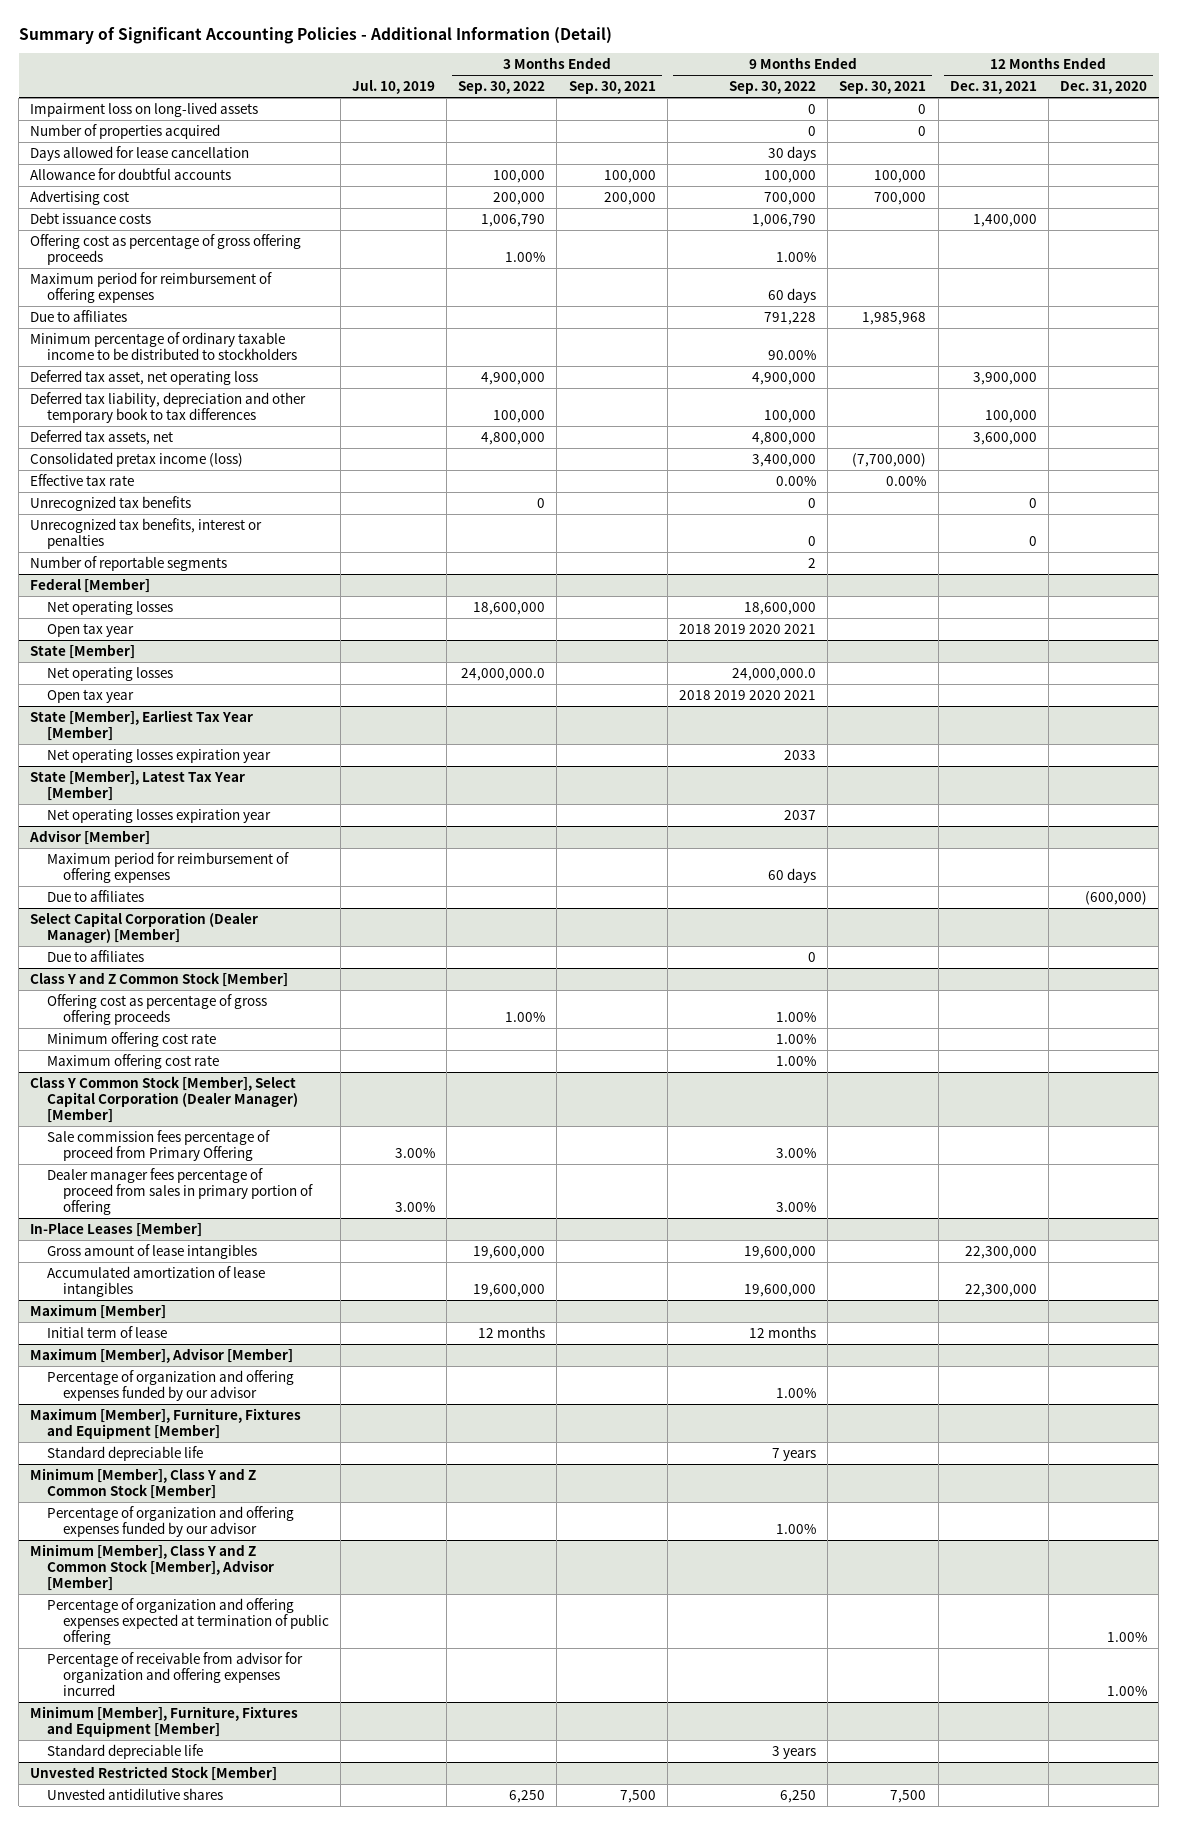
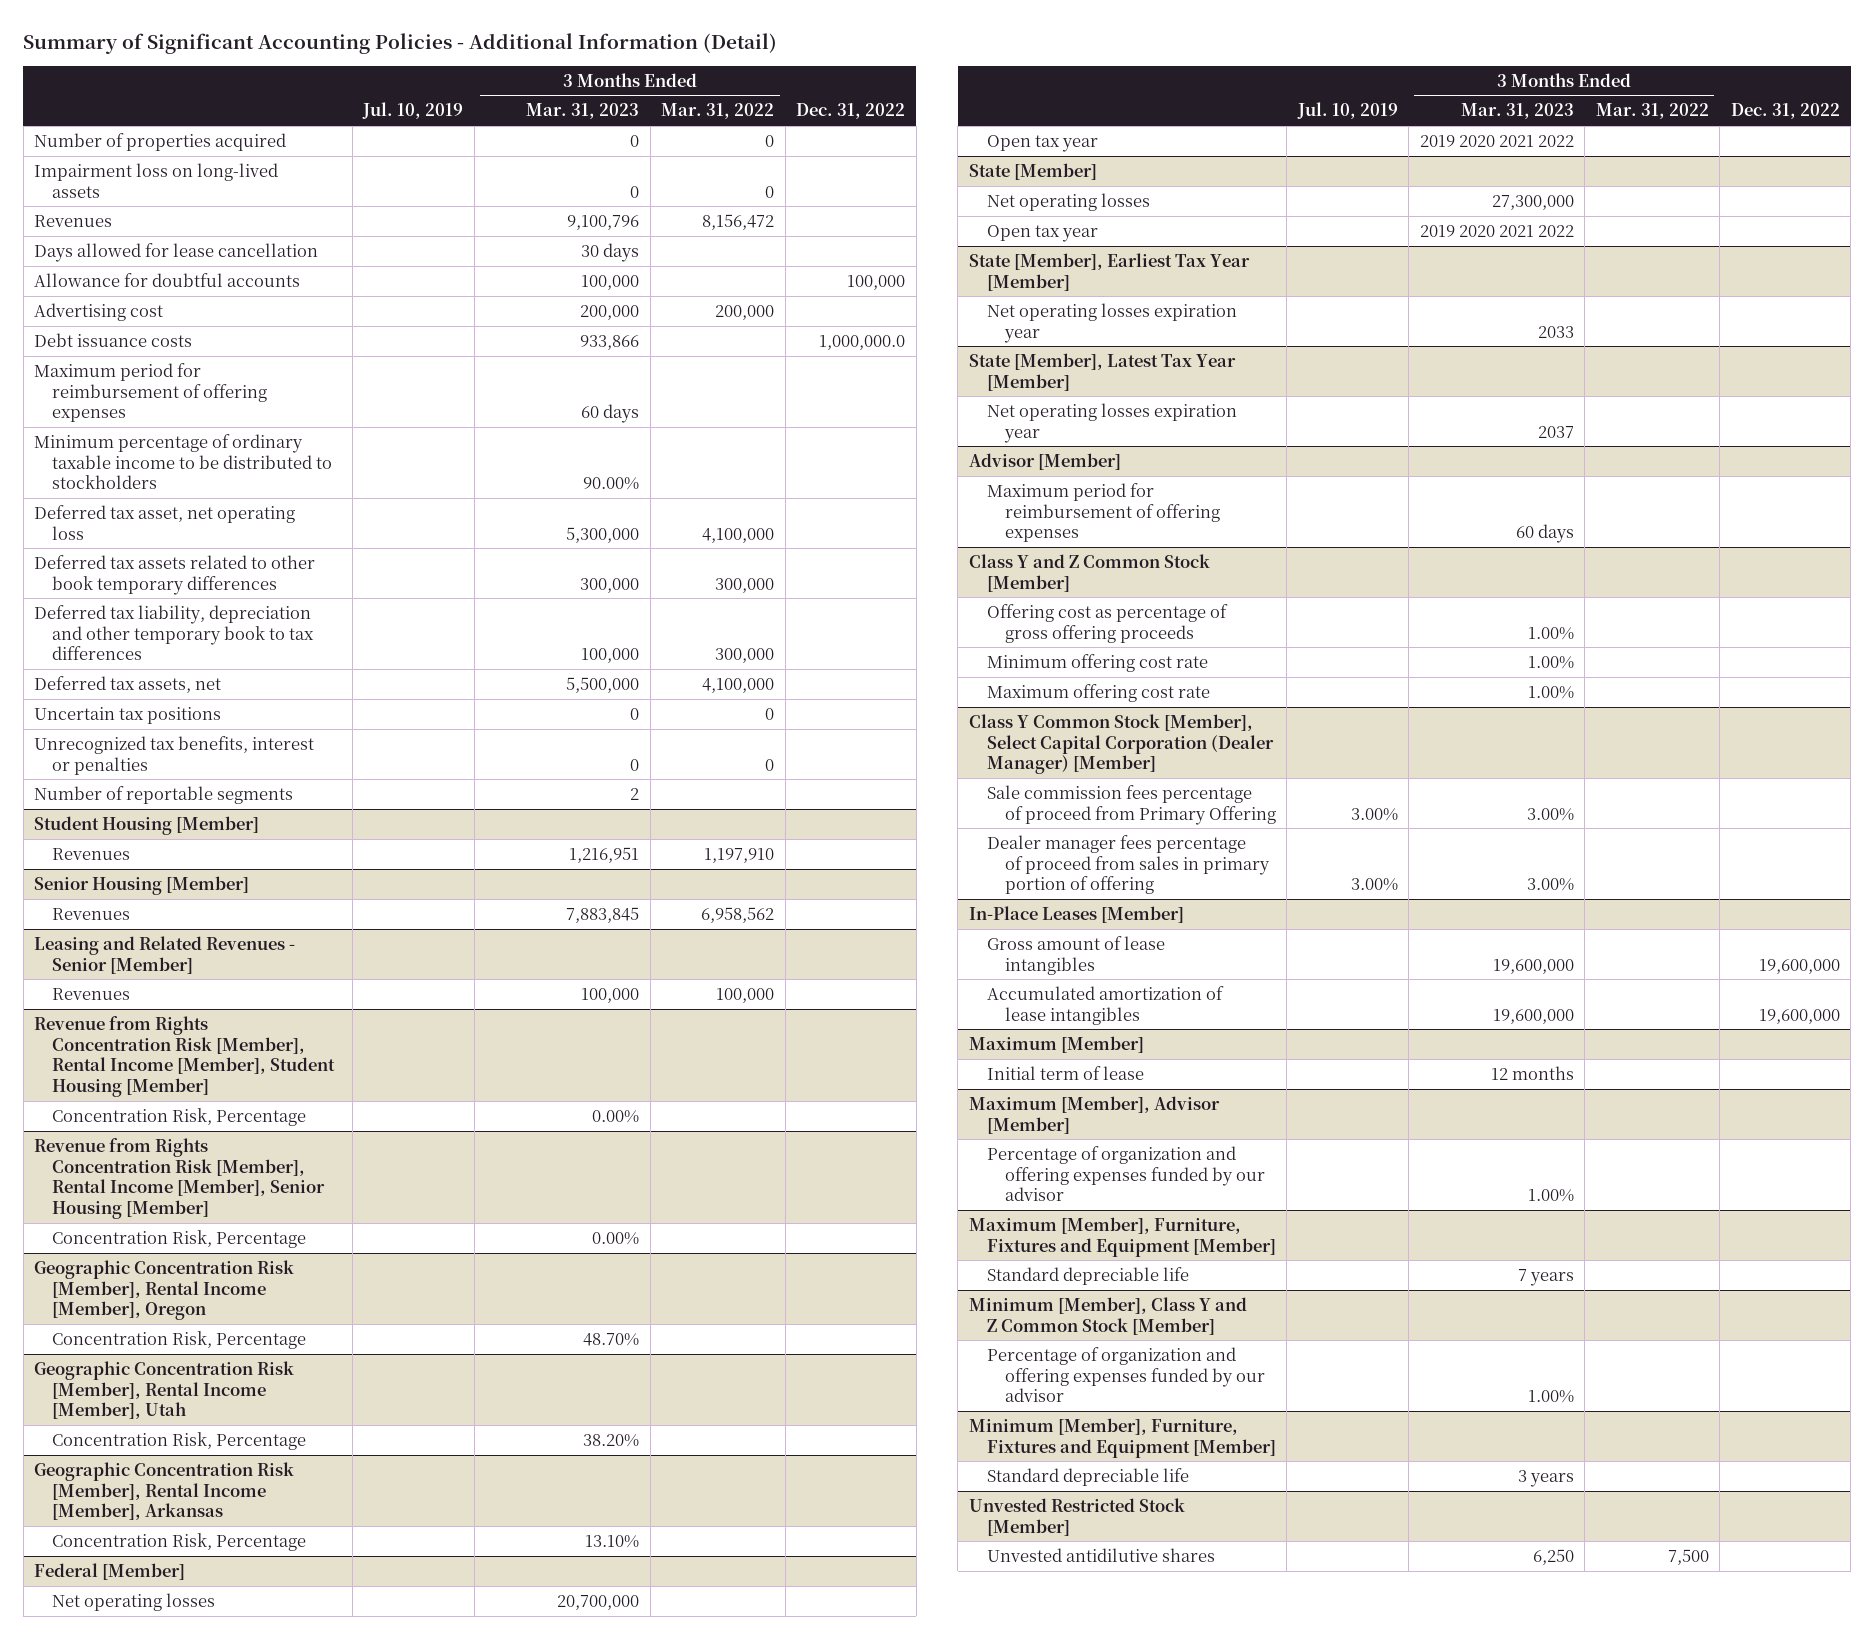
- | Jul. 10, 2019 | 3 Months Ended Sep. 30, 2022 | 3 Months Ended Sep. 30, 2021 | 9 Months Ended Sep. 30, 2022 | 9 Months Ended Sep. 30, 2021 | 12 Months Ended Dec. 31, 2021 | 12 Months Ended Dec. 31, 2020
+ | Jul. 10, 2019 | 3 Months Ended Mar. 31, 2023 | 3 Months Ended Mar. 31, 2022 | Dec. 31, 2022
moved down: Impairment loss on long-lived assets | | 0 | 0 |
+ Revenues | | 9,100,796 | 8,156,472 |
- Offering cost as percentage of gross offering proceeds | | 1.00% | | 1.00% | | |
- Due to affiliates | | | | 791,228 | 1,985,968 | |
+ Deferred tax assets related to other book temporary differences | | 300,000 | 300,000 |
- Consolidated pretax income (loss) | | | | 3,400,000 | (7,700,000) | |
- Effective tax rate | | | | 0.00% | 0.00% | |
- Unrecognized tax benefits | | 0 | | 0 | | 0 |
+ Uncertain tax positions | | 0 | 0 |
+ Student Housing [Member]
+ Revenues | | 1,216,951 | 1,197,910 |
+ Senior Housing [Member]
+ Revenues | | 7,883,845 | 6,958,562 |
+ Leasing and Related Revenues - Senior [Member]
+ Revenues | | 100,000 | 100,000 |
+ Revenue from Rights Concentration Risk [Member], Rental Income [Member], Student Housing [Member]
+ Concentration Risk, Percentage | | 0.00% | |
+ Revenue from Rights Concentration Risk [Member], Rental Income [Member], Senior Housing [Member]
+ Concentration Risk, Percentage | | 0.00% | |
+ Geographic Concentration Risk [Member], Rental Income [Member], Oregon
+ Concentration Risk, Percentage | | 48.70% | |
+ Geographic Concentration Risk [Member], Rental Income [Member], Utah
+ Concentration Risk, Percentage | | 38.20% | |
+ Geographic Concentration Risk [Member], Rental Income [Member], Arkansas
+ Concentration Risk, Percentage | | 13.10% | |
@ Advisor [Member]
- Due to affiliates | | | | | | | (600,000)
- Select Capital Corporation (Dealer Manager) [Member]
- Due to affiliates | | | | 0 | | |
- Minimum [Member], Class Y and Z Common Stock [Member], Advisor [Member]
- Percentage of organization and offering expenses expected at termination of public offering | | | | | | | 1.00%
- Percentage of receivable from advisor for organization and offering expenses incurred | | | | | | | 1.00%

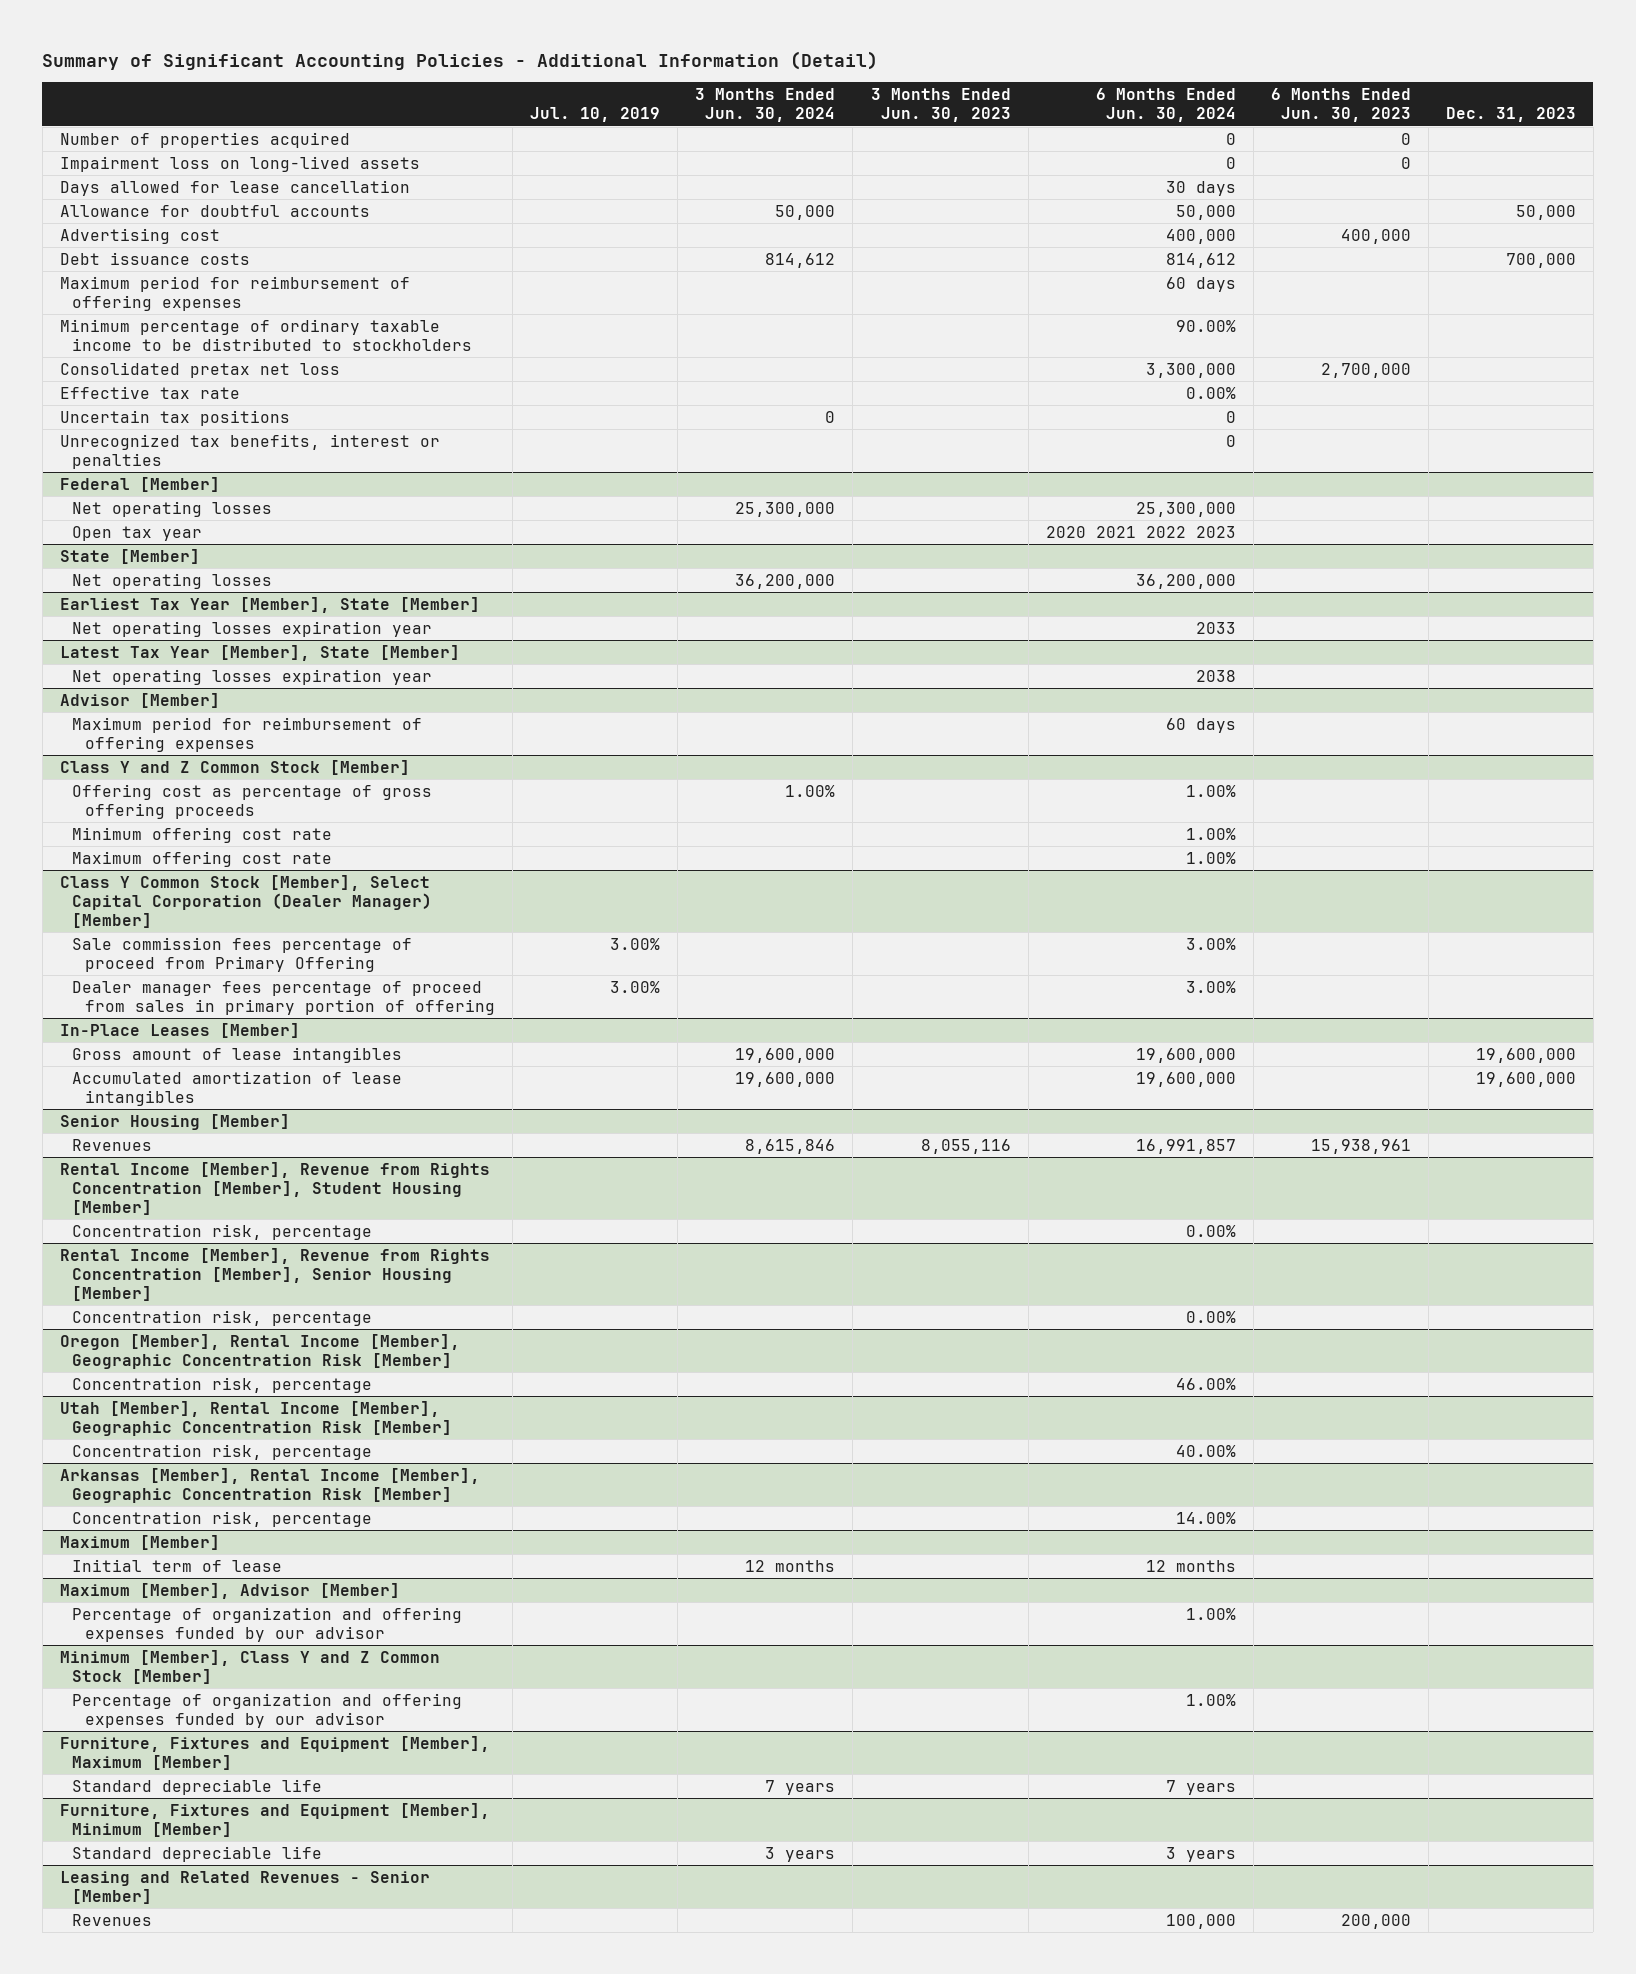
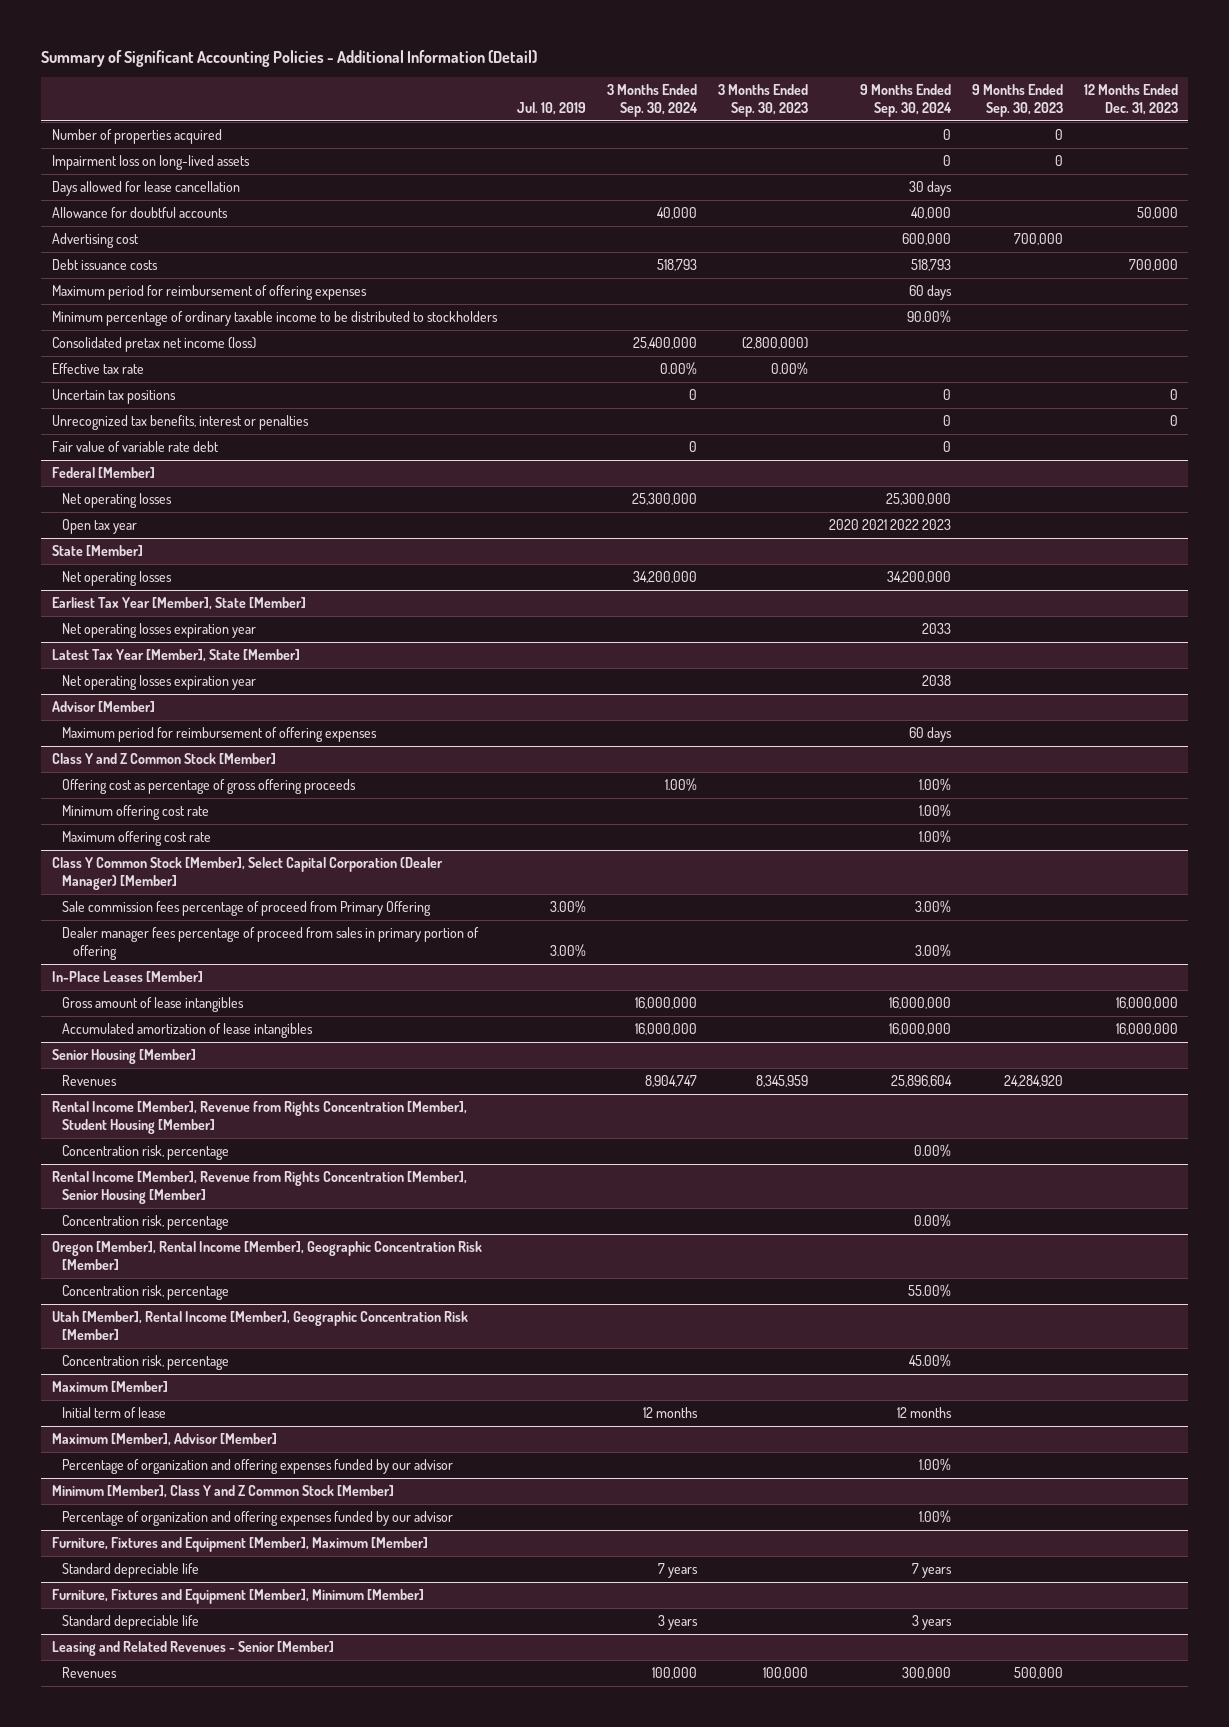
- | Jul. 10, 2019 | 3 Months Ended Jun. 30, 2024 | 3 Months Ended Jun. 30, 2023 | 6 Months Ended Jun. 30, 2024 | 6 Months Ended Jun. 30, 2023 | Dec. 31, 2023
+ | Jul. 10, 2019 | 3 Months Ended Sep. 30, 2024 | 3 Months Ended Sep. 30, 2023 | 9 Months Ended Sep. 30, 2024 | 9 Months Ended Sep. 30, 2023 | 12 Months Ended Dec. 31, 2023
- Consolidated pretax net loss | | | | 3,300,000 | 2,700,000 |
+ Consolidated pretax net income (loss) | | 25,400,000 | (2,800,000) | | |
+ Fair value of variable rate debt | | 0 | | 0 | |
- Arkansas [Member], Rental Income [Member], Geographic Concentration Risk [Member]
- Concentration risk, percentage | | | | 14.00% | |

